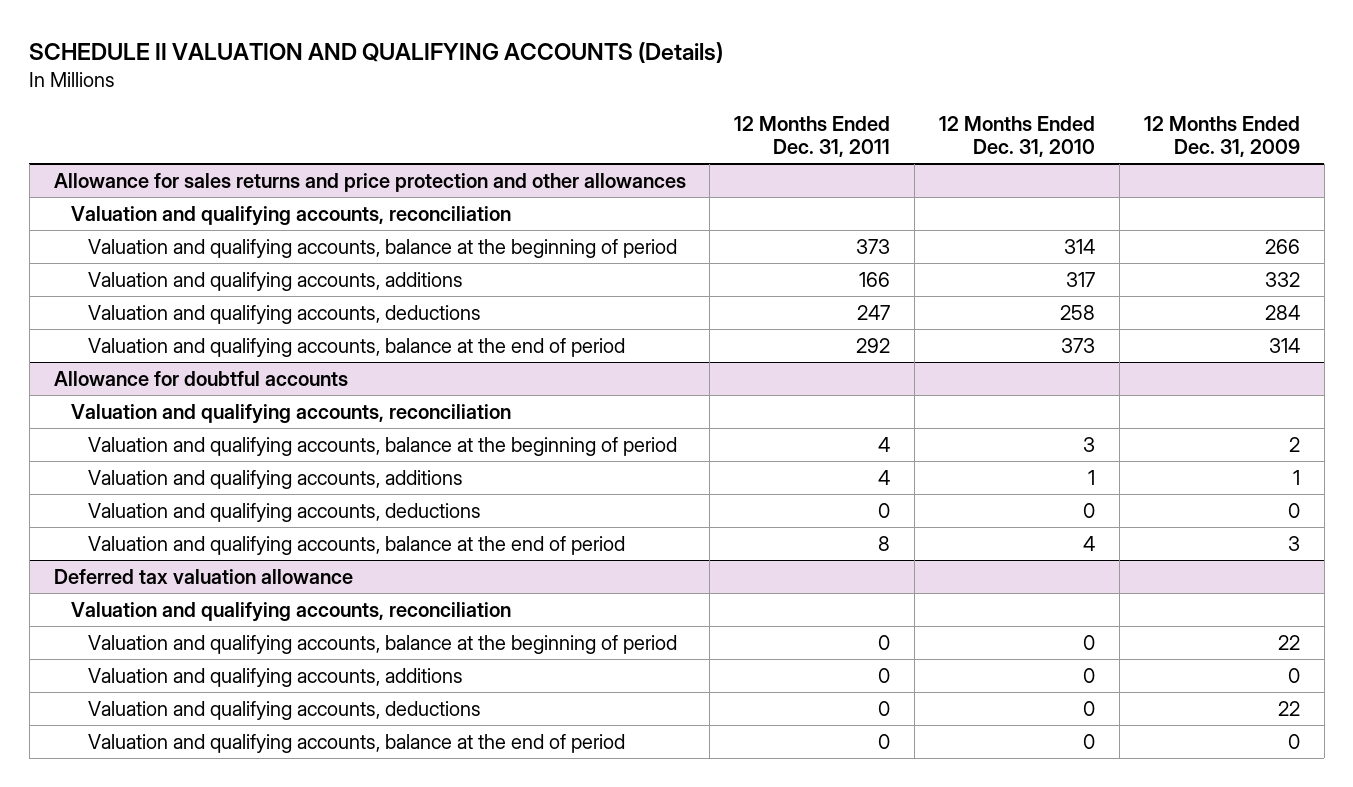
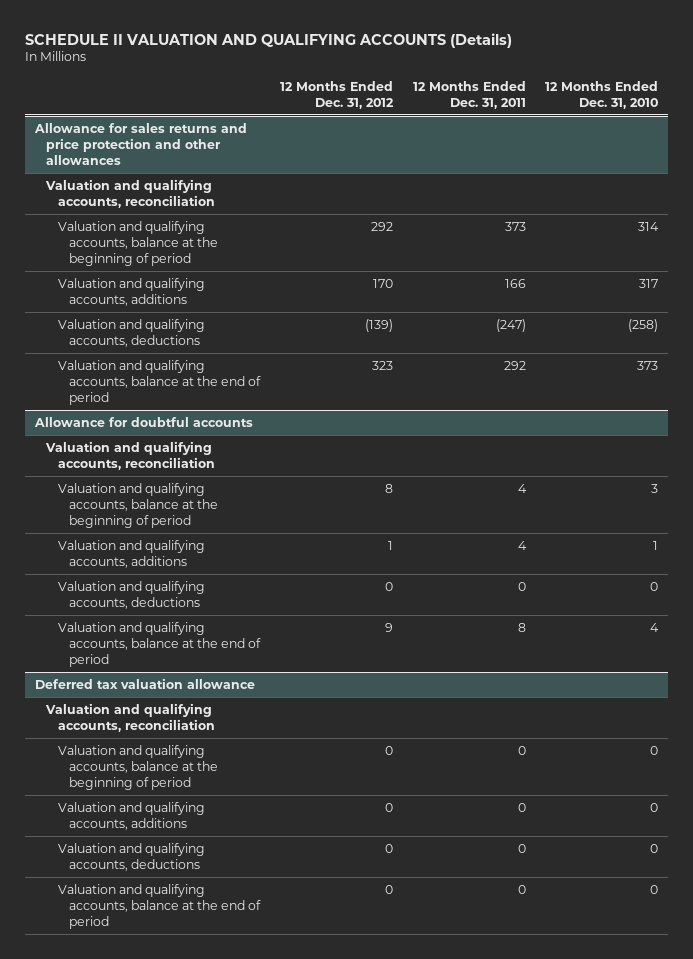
- | 12 Months Ended Dec. 31, 2011 | 12 Months Ended Dec. 31, 2010 | 12 Months Ended Dec. 31, 2009
+ | 12 Months Ended Dec. 31, 2012 | 12 Months Ended Dec. 31, 2011 | 12 Months Ended Dec. 31, 2010
@ Allowance for sales returns and price protection and other allowances
- Valuation and qualifying accounts, deductions | 247 | 258 | 284
+ Valuation and qualifying accounts, deductions | (139) | (247) | (258)

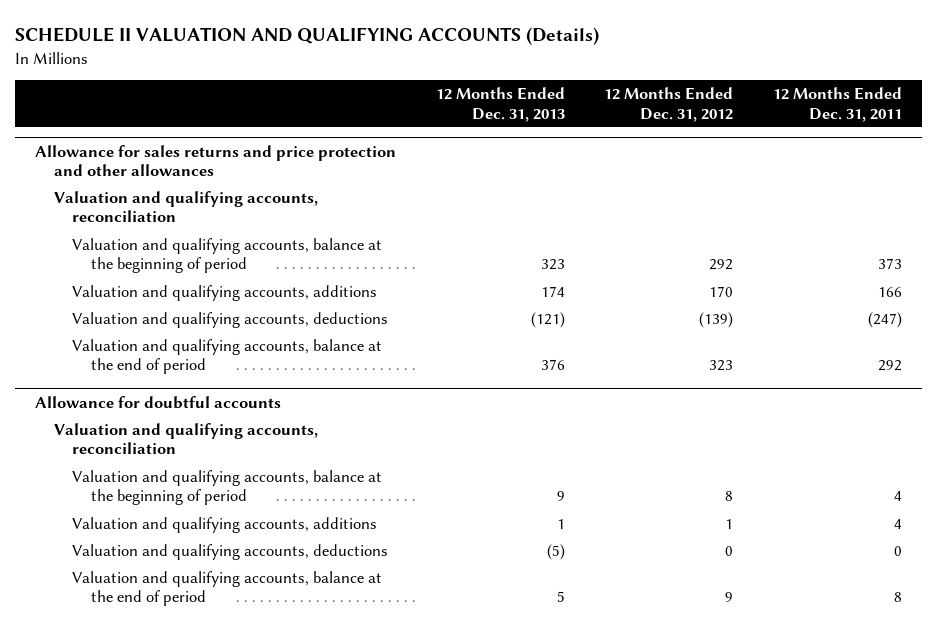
- | 12 Months Ended Dec. 31, 2012 | 12 Months Ended Dec. 31, 2011 | 12 Months Ended Dec. 31, 2010
+ | 12 Months Ended Dec. 31, 2013 | 12 Months Ended Dec. 31, 2012 | 12 Months Ended Dec. 31, 2011
- Deferred tax valuation allowance
- Valuation and qualifying accounts, reconciliation
- Valuation and qualifying accounts, balance at the beginning of period | 0 | 0 | 0
- Valuation and qualifying accounts, additions | 0 | 0 | 0
- Valuation and qualifying accounts, deductions | 0 | 0 | 0
- Valuation and qualifying accounts, balance at the end of period | 0 | 0 | 0

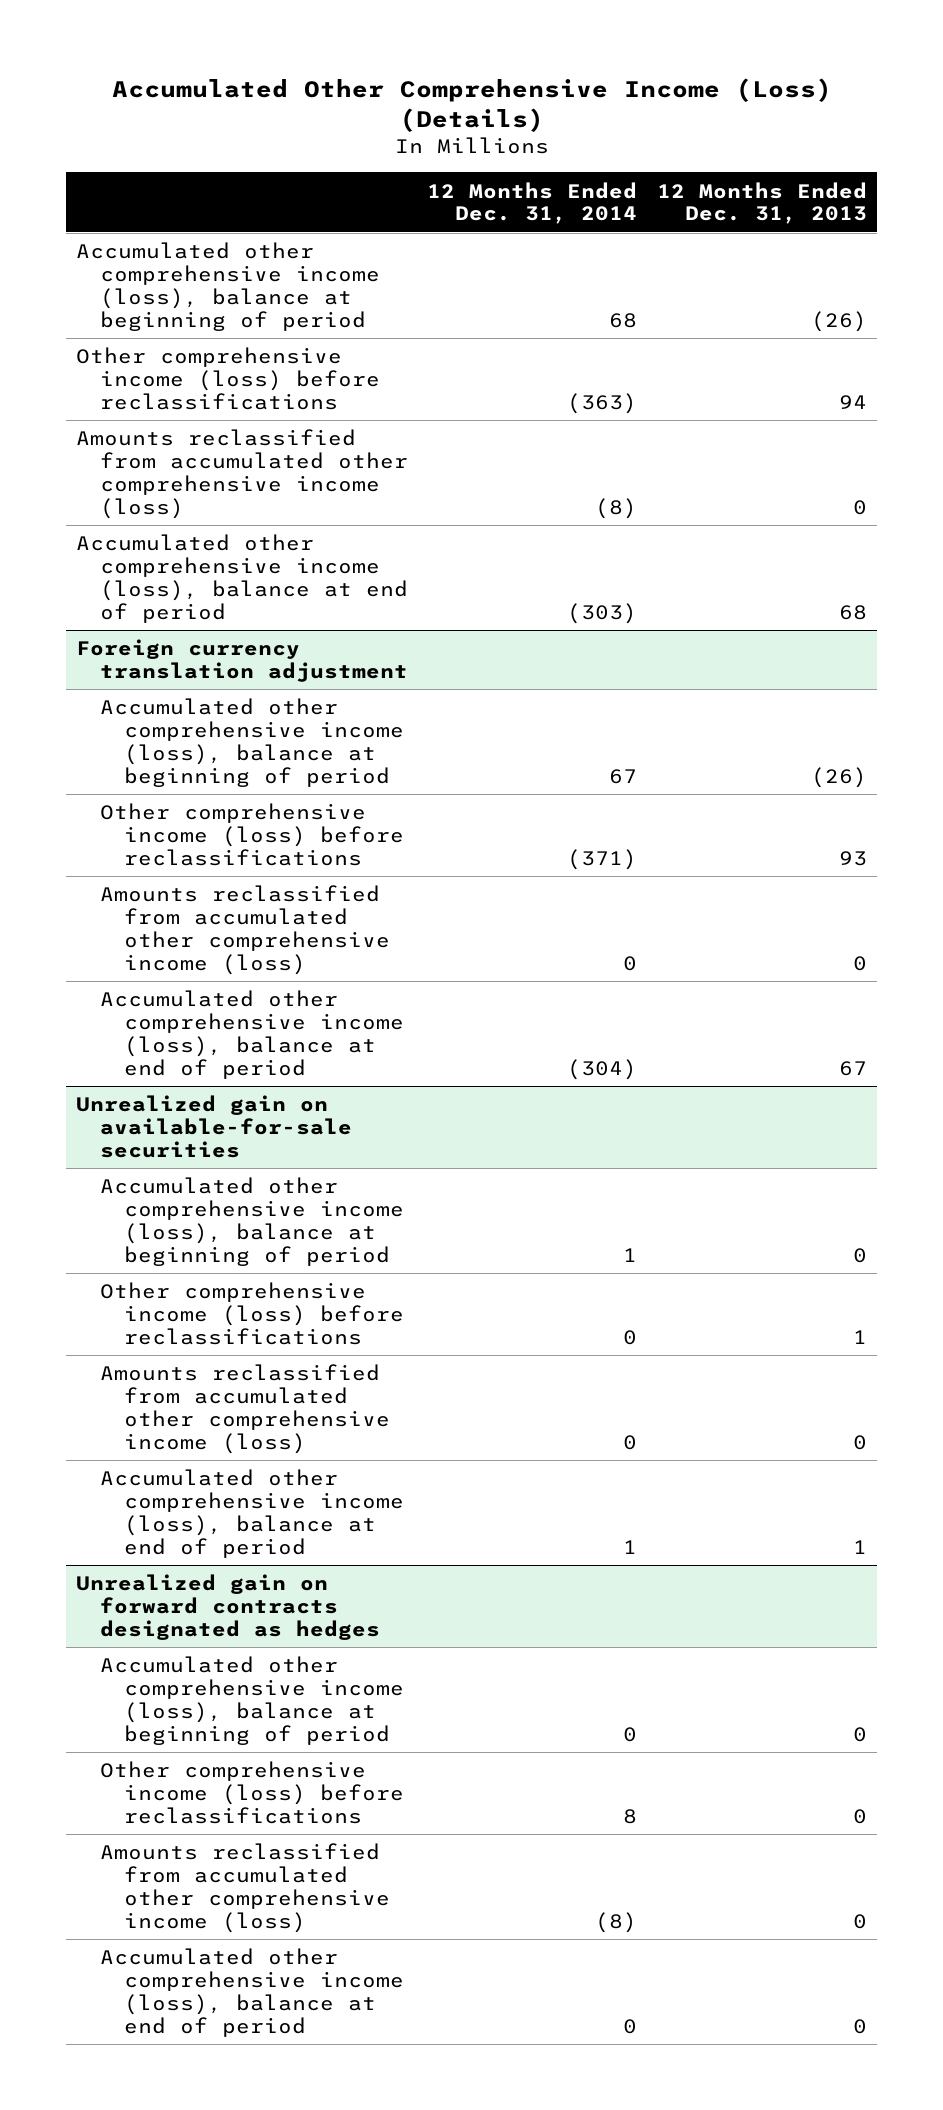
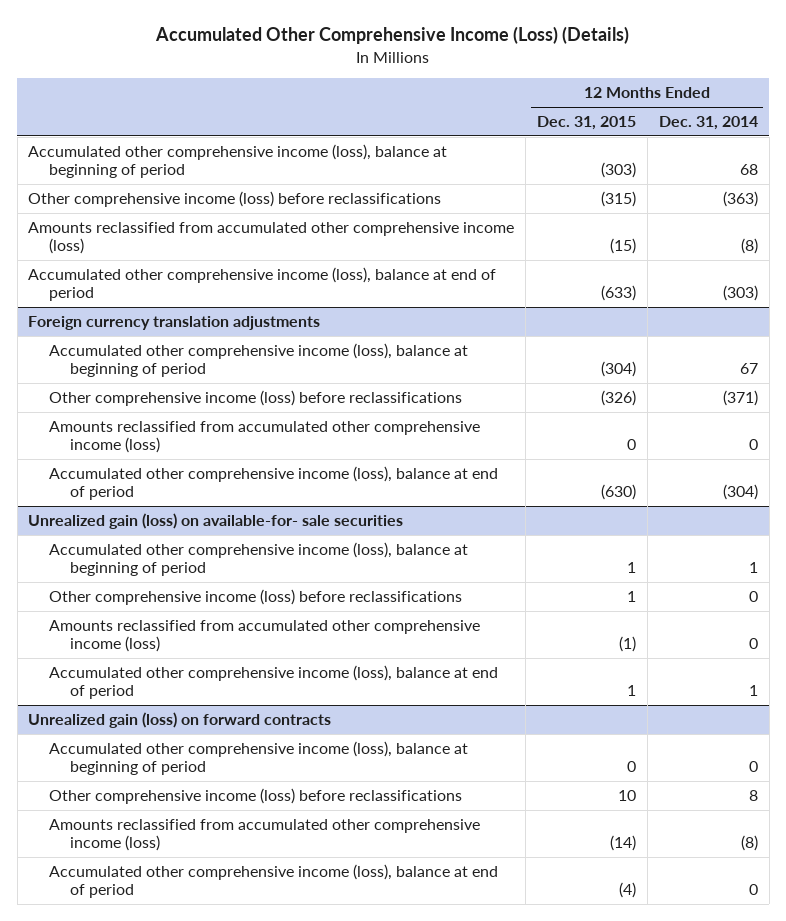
- | 12 Months Ended Dec. 31, 2014 | 12 Months Ended Dec. 31, 2013
+ | 12 Months Ended Dec. 31, 2015 | 12 Months Ended Dec. 31, 2014
- Foreign currency translation adjustment
+ Foreign currency translation adjustments
- Unrealized gain on available-for-sale securities
+ Unrealized gain (loss) on available-for- sale securities
- Unrealized gain on forward contracts designated as hedges
+ Unrealized gain (loss) on forward contracts

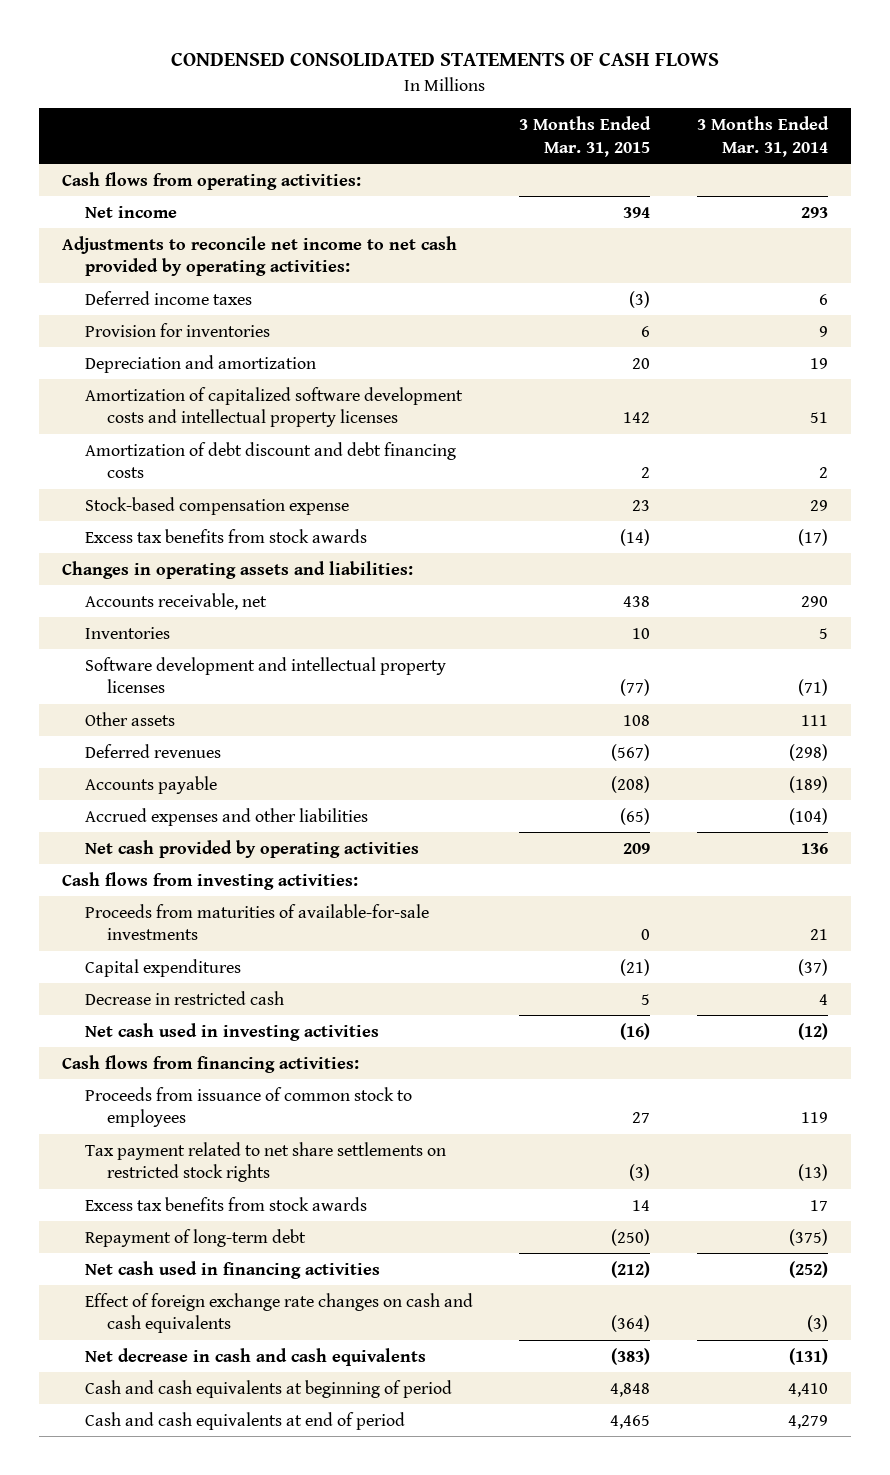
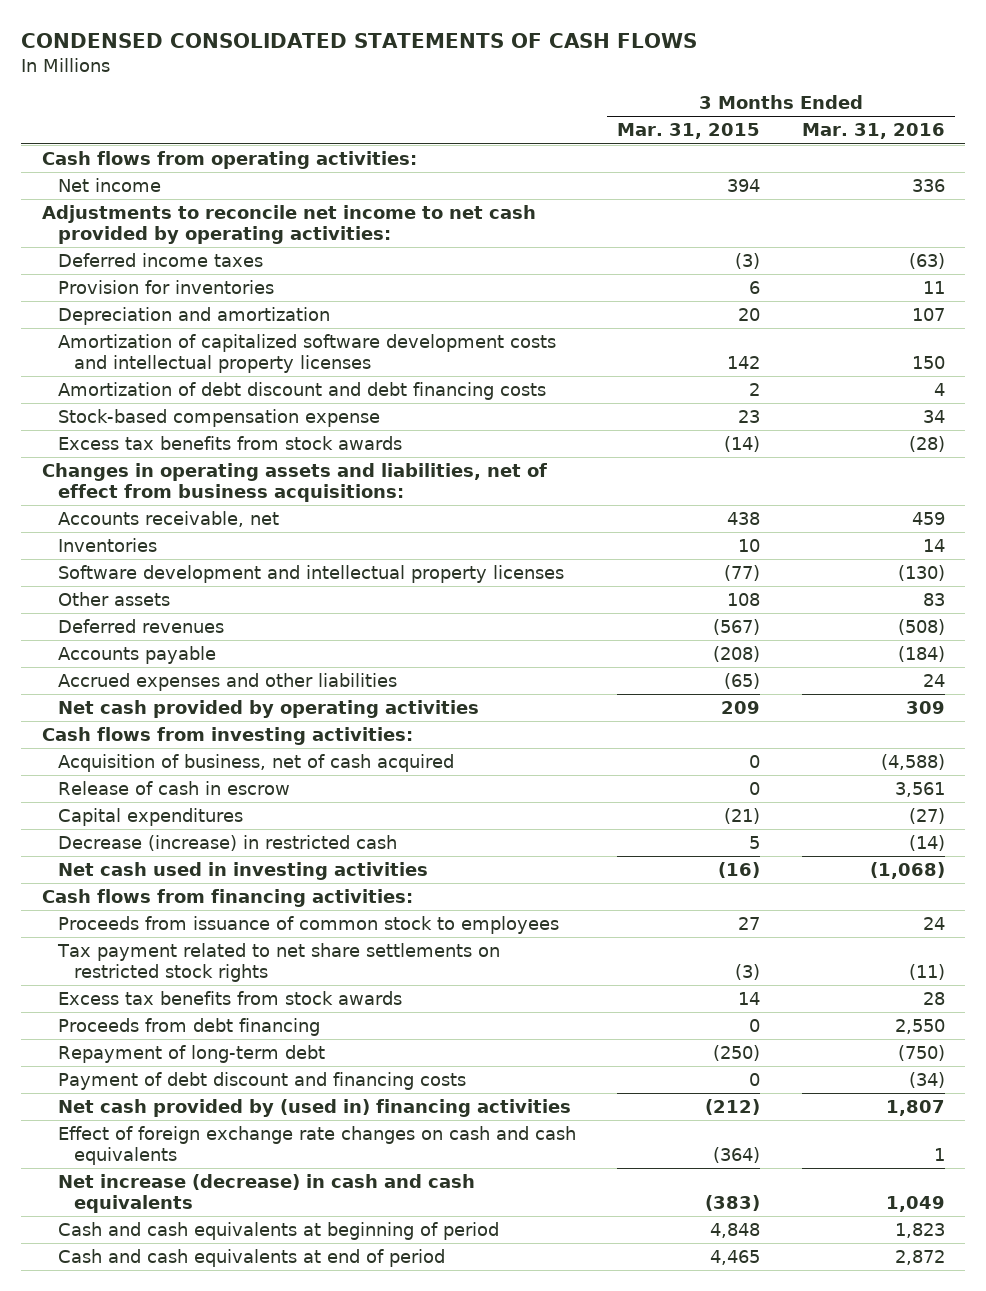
- | 3 Months Ended Mar. 31, 2015 | 3 Months Ended Mar. 31, 2014
+ | 3 Months Ended Mar. 31, 2015 | 3 Months Ended Mar. 31, 2016
- Changes in operating assets and liabilities:
+ Changes in operating assets and liabilities, net of effect from business acquisitions:
- Proceeds from maturities of available-for-sale investments | 0 | 21
+ Acquisition of business, net of cash acquired | 0 | (4,588)
+ Release of cash in escrow | 0 | 3,561
- Decrease in restricted cash | 5 | 4
+ Decrease (increase) in restricted cash | 5 | (14)
+ Proceeds from debt financing | 0 | 2,550
- Net cash used in financing activities | (212) | (252)
+ Payment of debt discount and financing costs | 0 | (34)
+ Net cash provided by (used in) financing activities | (212) | 1,807
- Net decrease in cash and cash equivalents | (383) | (131)
+ Net increase (decrease) in cash and cash equivalents | (383) | 1,049

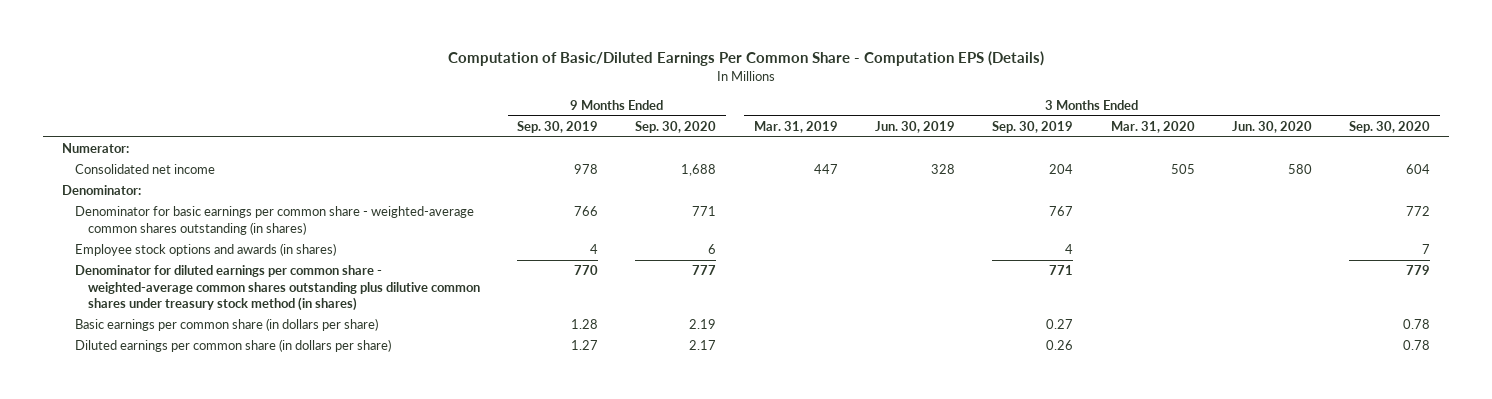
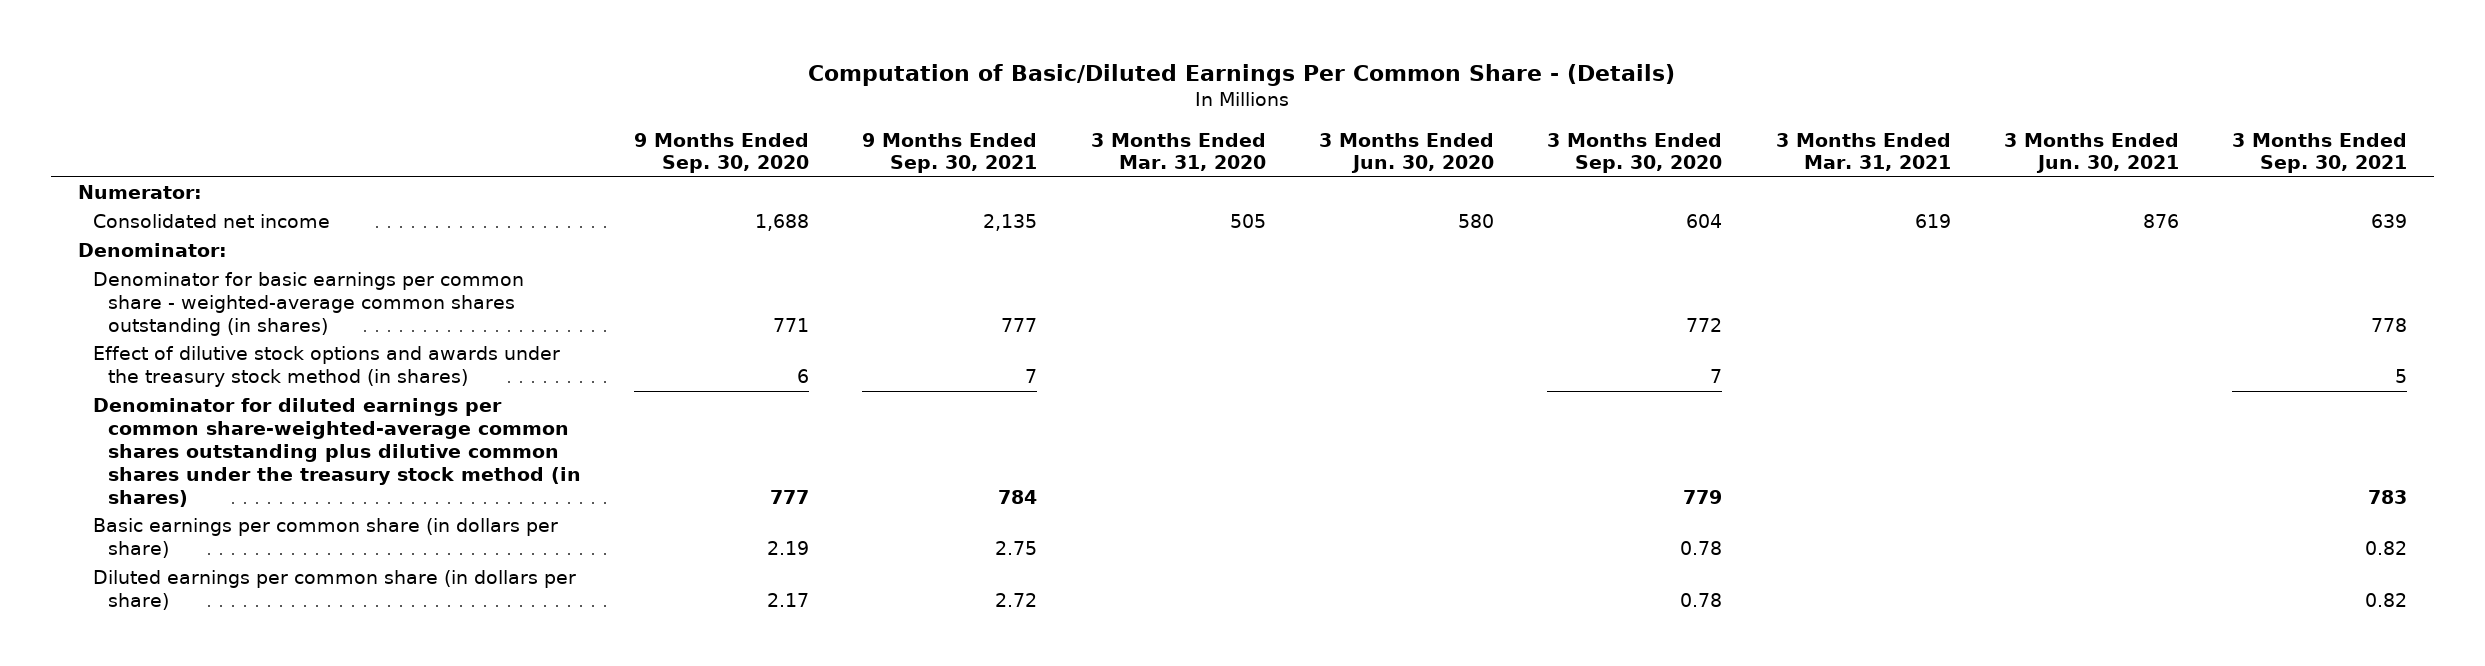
- Computation of Basic/Diluted Earnings Per Common Share - Computation EPS (Details)
+ Computation of Basic/Diluted Earnings Per Common Share - (Details)
- | 9 Months Ended Sep. 30, 2019 | 9 Months Ended Sep. 30, 2020 | 3 Months Ended Mar. 31, 2019 | 3 Months Ended Jun. 30, 2019 | 3 Months Ended Sep. 30, 2019 | 3 Months Ended Mar. 31, 2020 | 3 Months Ended Jun. 30, 2020 | 3 Months Ended Sep. 30, 2020
+ | 9 Months Ended Sep. 30, 2020 | 9 Months Ended Sep. 30, 2021 | 3 Months Ended Mar. 31, 2020 | 3 Months Ended Jun. 30, 2020 | 3 Months Ended Sep. 30, 2020 | 3 Months Ended Mar. 31, 2021 | 3 Months Ended Jun. 30, 2021 | 3 Months Ended Sep. 30, 2021
- Employee stock options and awards (in shares) | 4 | 6 | | | 4 | | | 7
- Denominator for diluted earnings per common share - weighted-average common shares outstanding plus dilutive common shares under treasury stock method (in shares) | 770 | 777 | | | 771 | | | 779
+ Effect of dilutive stock options and awards under the treasury stock method (in shares) | 6 | 7 | | | 7 | | | 5
+ Denominator for diluted earnings per common share-weighted-average common shares outstanding plus dilutive common shares under the treasury stock method (in shares) | 777 | 784 | | | 779 | | | 783

